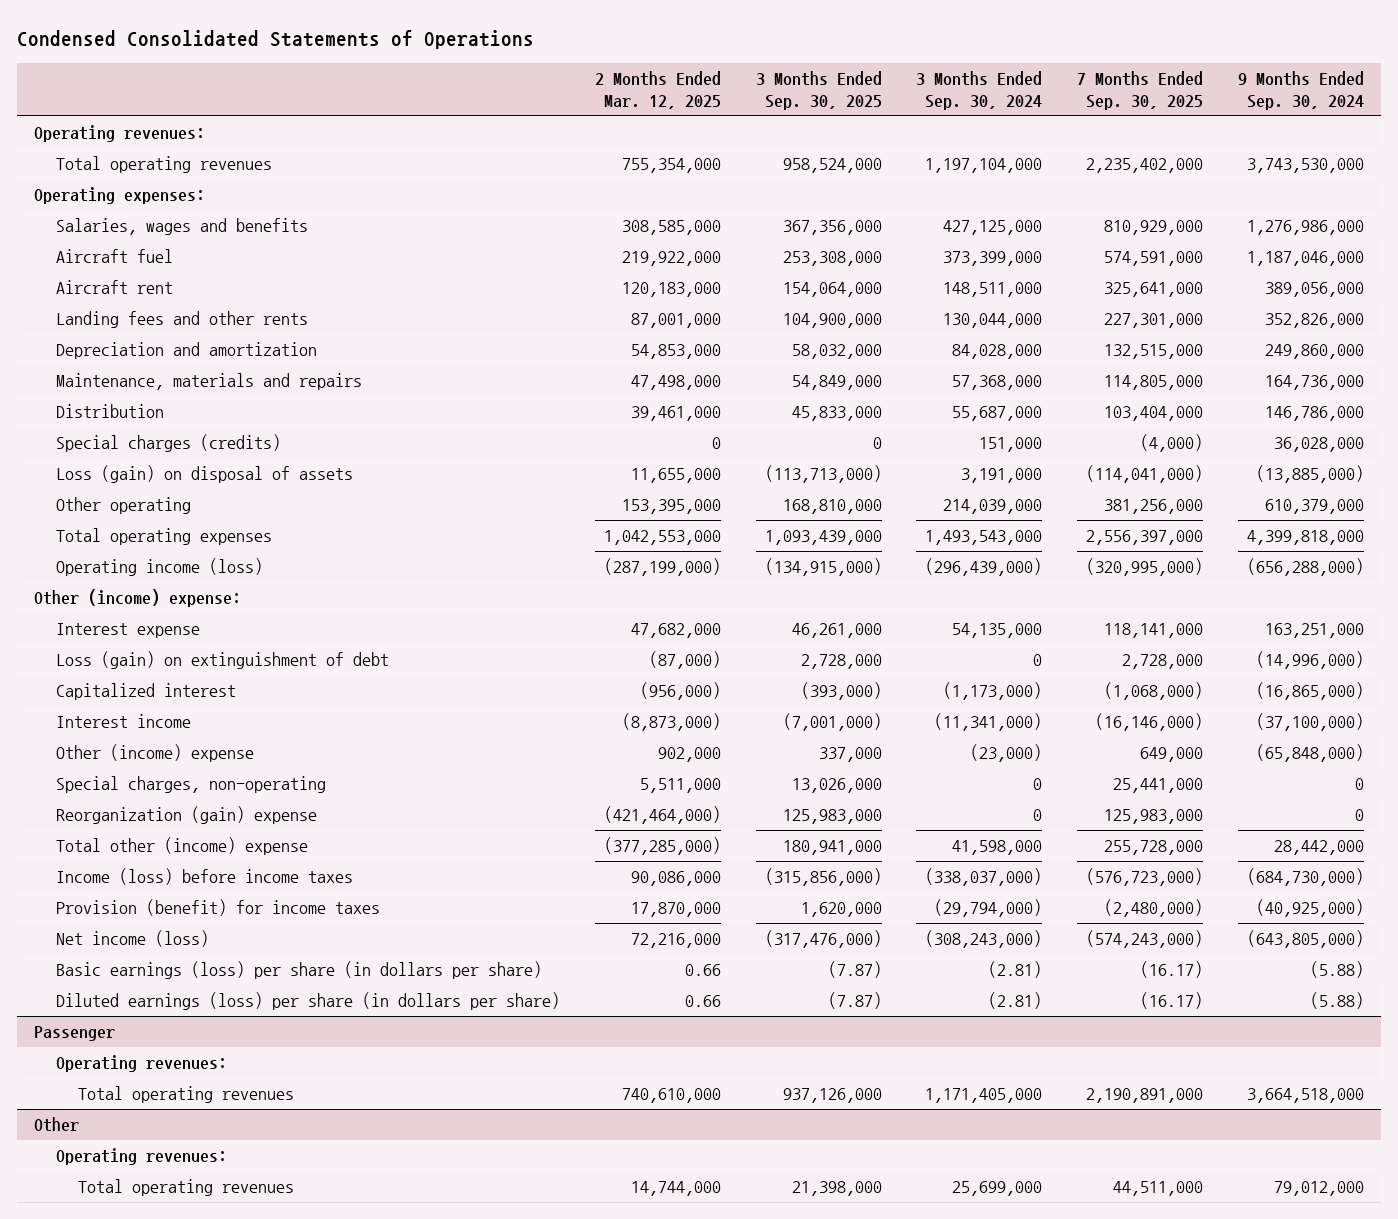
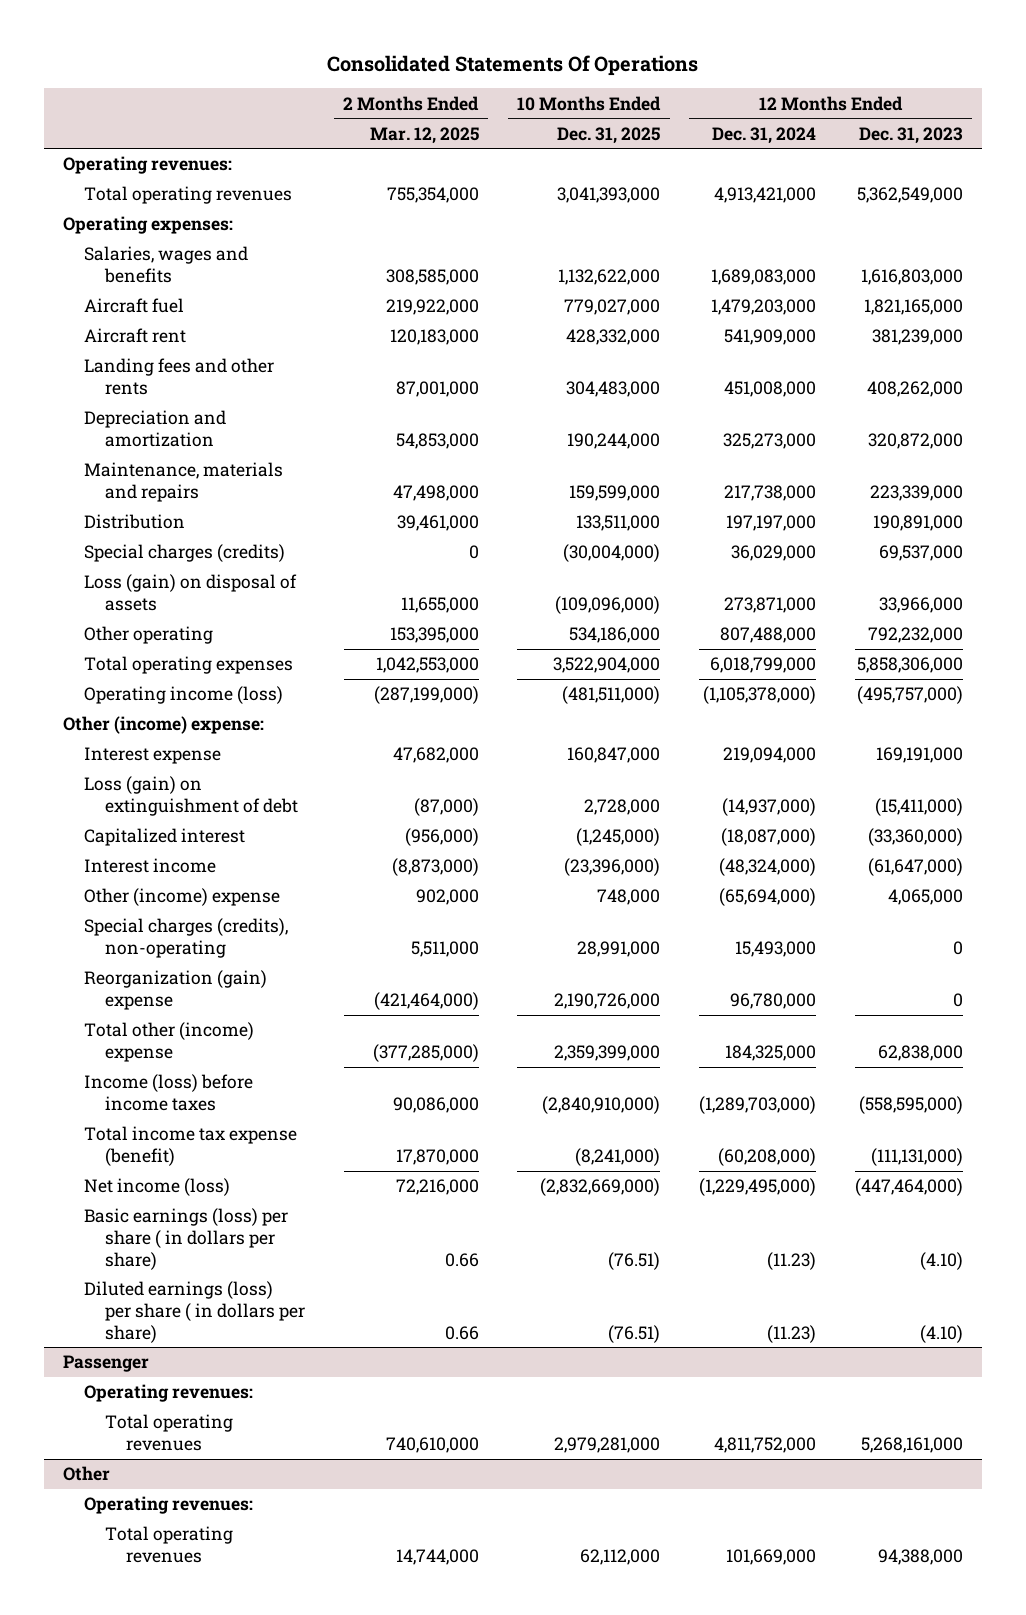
- Condensed Consolidated Statements of Operations
+ Consolidated Statements Of Operations
- | 2 Months Ended Mar. 12, 2025 | 3 Months Ended Sep. 30, 2025 | 3 Months Ended Sep. 30, 2024 | 7 Months Ended Sep. 30, 2025 | 9 Months Ended Sep. 30, 2024
+ | 2 Months Ended Mar. 12, 2025 | 10 Months Ended Dec. 31, 2025 | 12 Months Ended Dec. 31, 2024 | 12 Months Ended Dec. 31, 2023
- Special charges, non-operating | 5,511,000 | 13,026,000 | 0 | 25,441,000 | 0
+ Special charges (credits), non-operating | 5,511,000 | 28,991,000 | 15,493,000 | 0
- Provision (benefit) for income taxes | 17,870,000 | 1,620,000 | (29,794,000) | (2,480,000) | (40,925,000)
+ Total income tax expense (benefit) | 17,870,000 | (8,241,000) | (60,208,000) | (111,131,000)
- Basic earnings (loss) per share (in dollars per share) | 0.66 | (7.87) | (2.81) | (16.17) | (5.88)
- Diluted earnings (loss) per share (in dollars per share) | 0.66 | (7.87) | (2.81) | (16.17) | (5.88)
+ Basic earnings (loss) per share ( in dollars per share) | 0.66 | (76.51) | (11.23) | (4.10)
+ Diluted earnings (loss) per share ( in dollars per share) | 0.66 | (76.51) | (11.23) | (4.10)

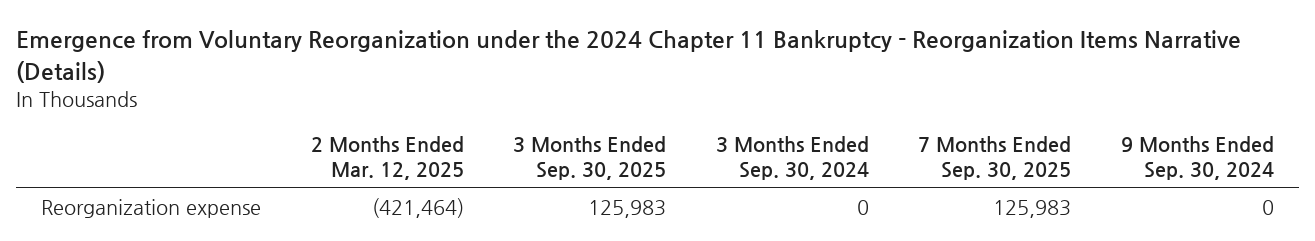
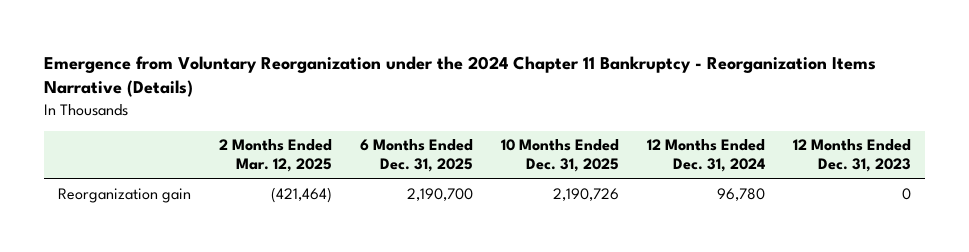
- | 2 Months Ended Mar. 12, 2025 | 3 Months Ended Sep. 30, 2025 | 3 Months Ended Sep. 30, 2024 | 7 Months Ended Sep. 30, 2025 | 9 Months Ended Sep. 30, 2024
+ | 2 Months Ended Mar. 12, 2025 | 6 Months Ended Dec. 31, 2025 | 10 Months Ended Dec. 31, 2025 | 12 Months Ended Dec. 31, 2024 | 12 Months Ended Dec. 31, 2023
- Reorganization expense | (421,464) | 125,983 | 0 | 125,983 | 0
+ Reorganization gain | (421,464) | 2,190,700 | 2,190,726 | 96,780 | 0

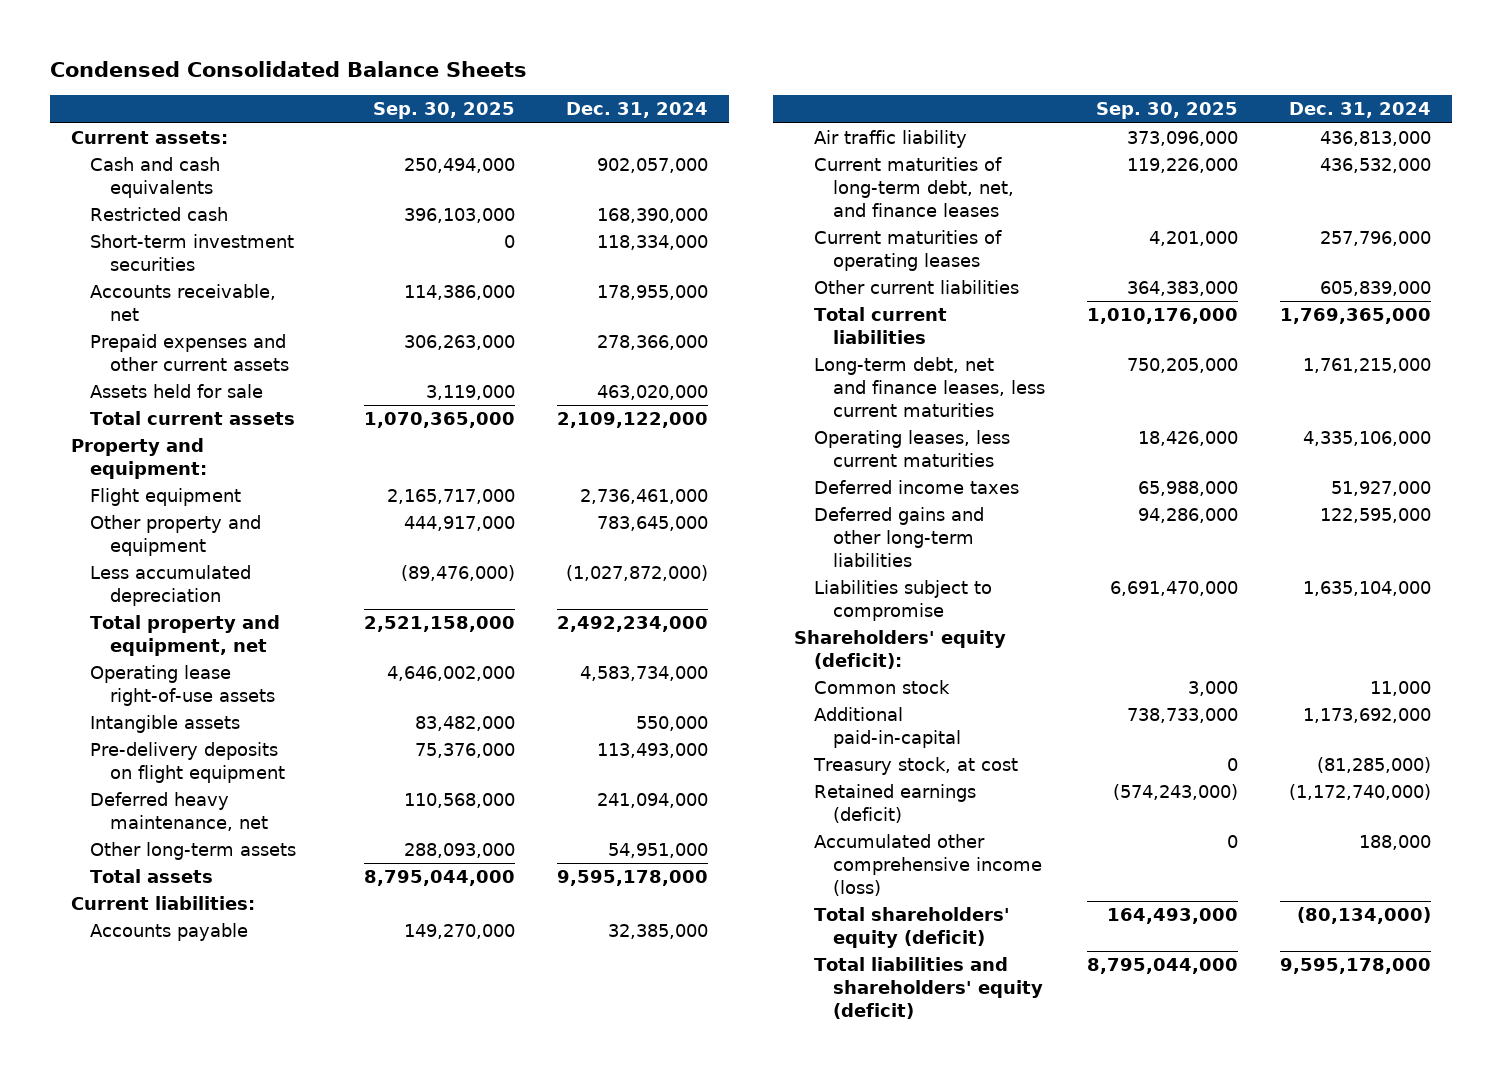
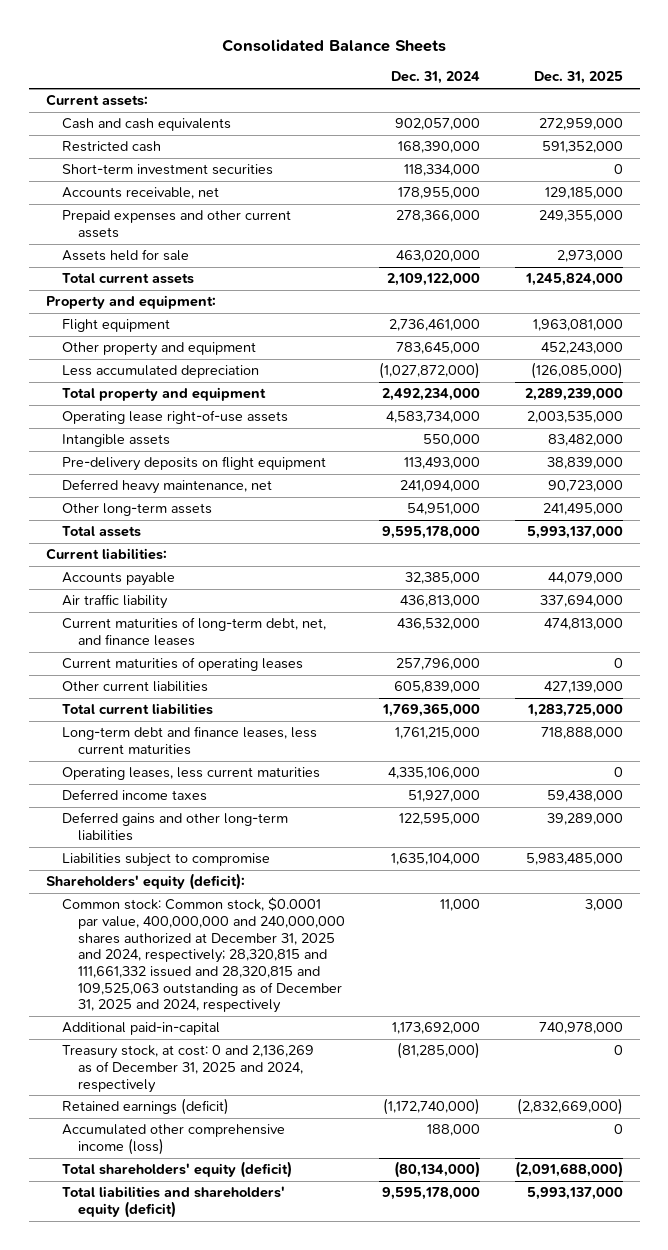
- Condensed Consolidated Balance Sheets
+ Consolidated Balance Sheets
- | Sep. 30, 2025 | Dec. 31, 2024
+ | Dec. 31, 2024 | Dec. 31, 2025
- Total property and equipment, net | 2,521,158,000 | 2,492,234,000
+ Total property and equipment | 2,492,234,000 | 2,289,239,000
- Long-term debt, net and finance leases, less current maturities | 750,205,000 | 1,761,215,000
+ Long-term debt and finance leases, less current maturities | 1,761,215,000 | 718,888,000
- Common stock | 3,000 | 11,000
+ Common stock: Common stock, $0.0001 par value, 400,000,000 and 240,000,000 shares authorized at December 31, 2025 and 2024, respectively; 28,320,815 and 111,661,332 issued and 28,320,815 and 109,525,063 outstanding as of December 31, 2025 and 2024, respectively | 11,000 | 3,000
- Treasury stock, at cost | 0 | (81,285,000)
+ Treasury stock, at cost: 0 and 2,136,269 as of December 31, 2025 and 2024, respectively | (81,285,000) | 0

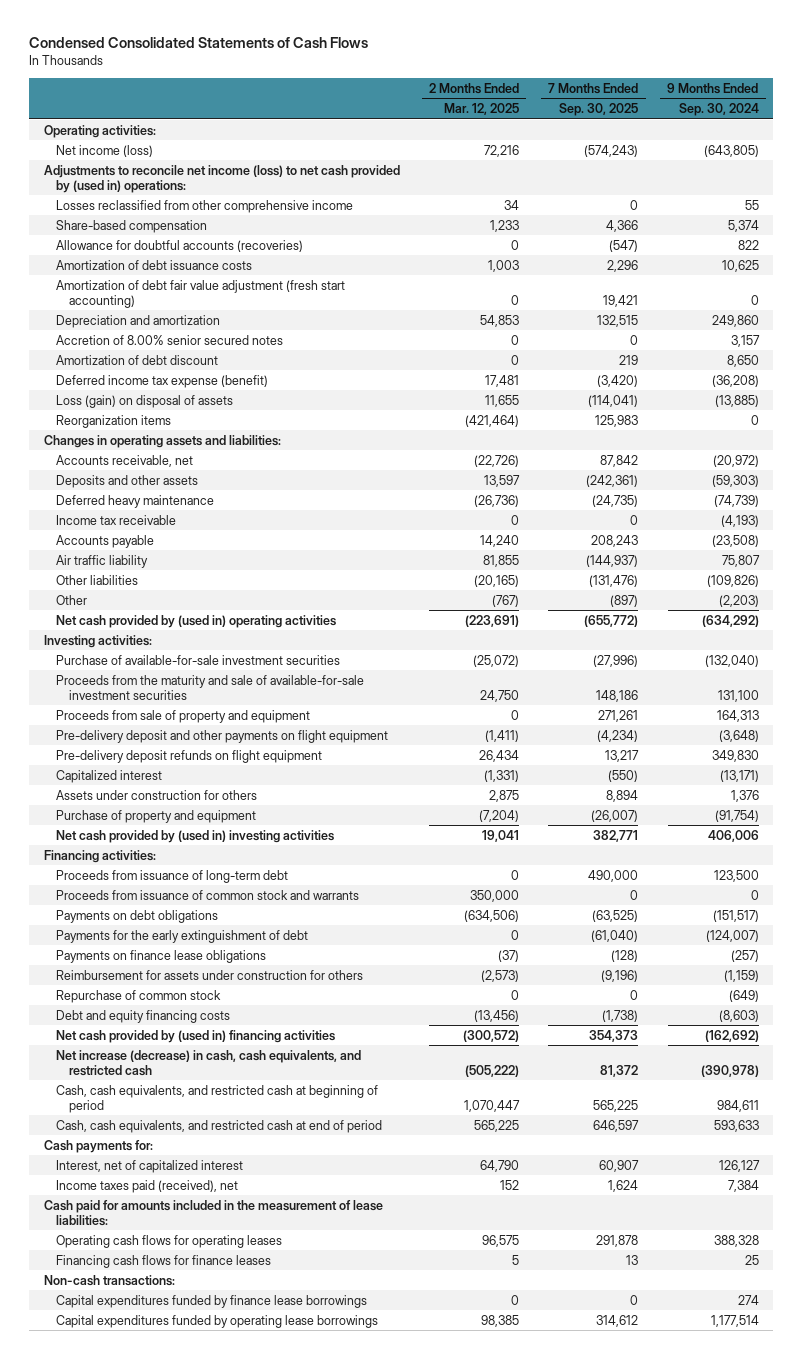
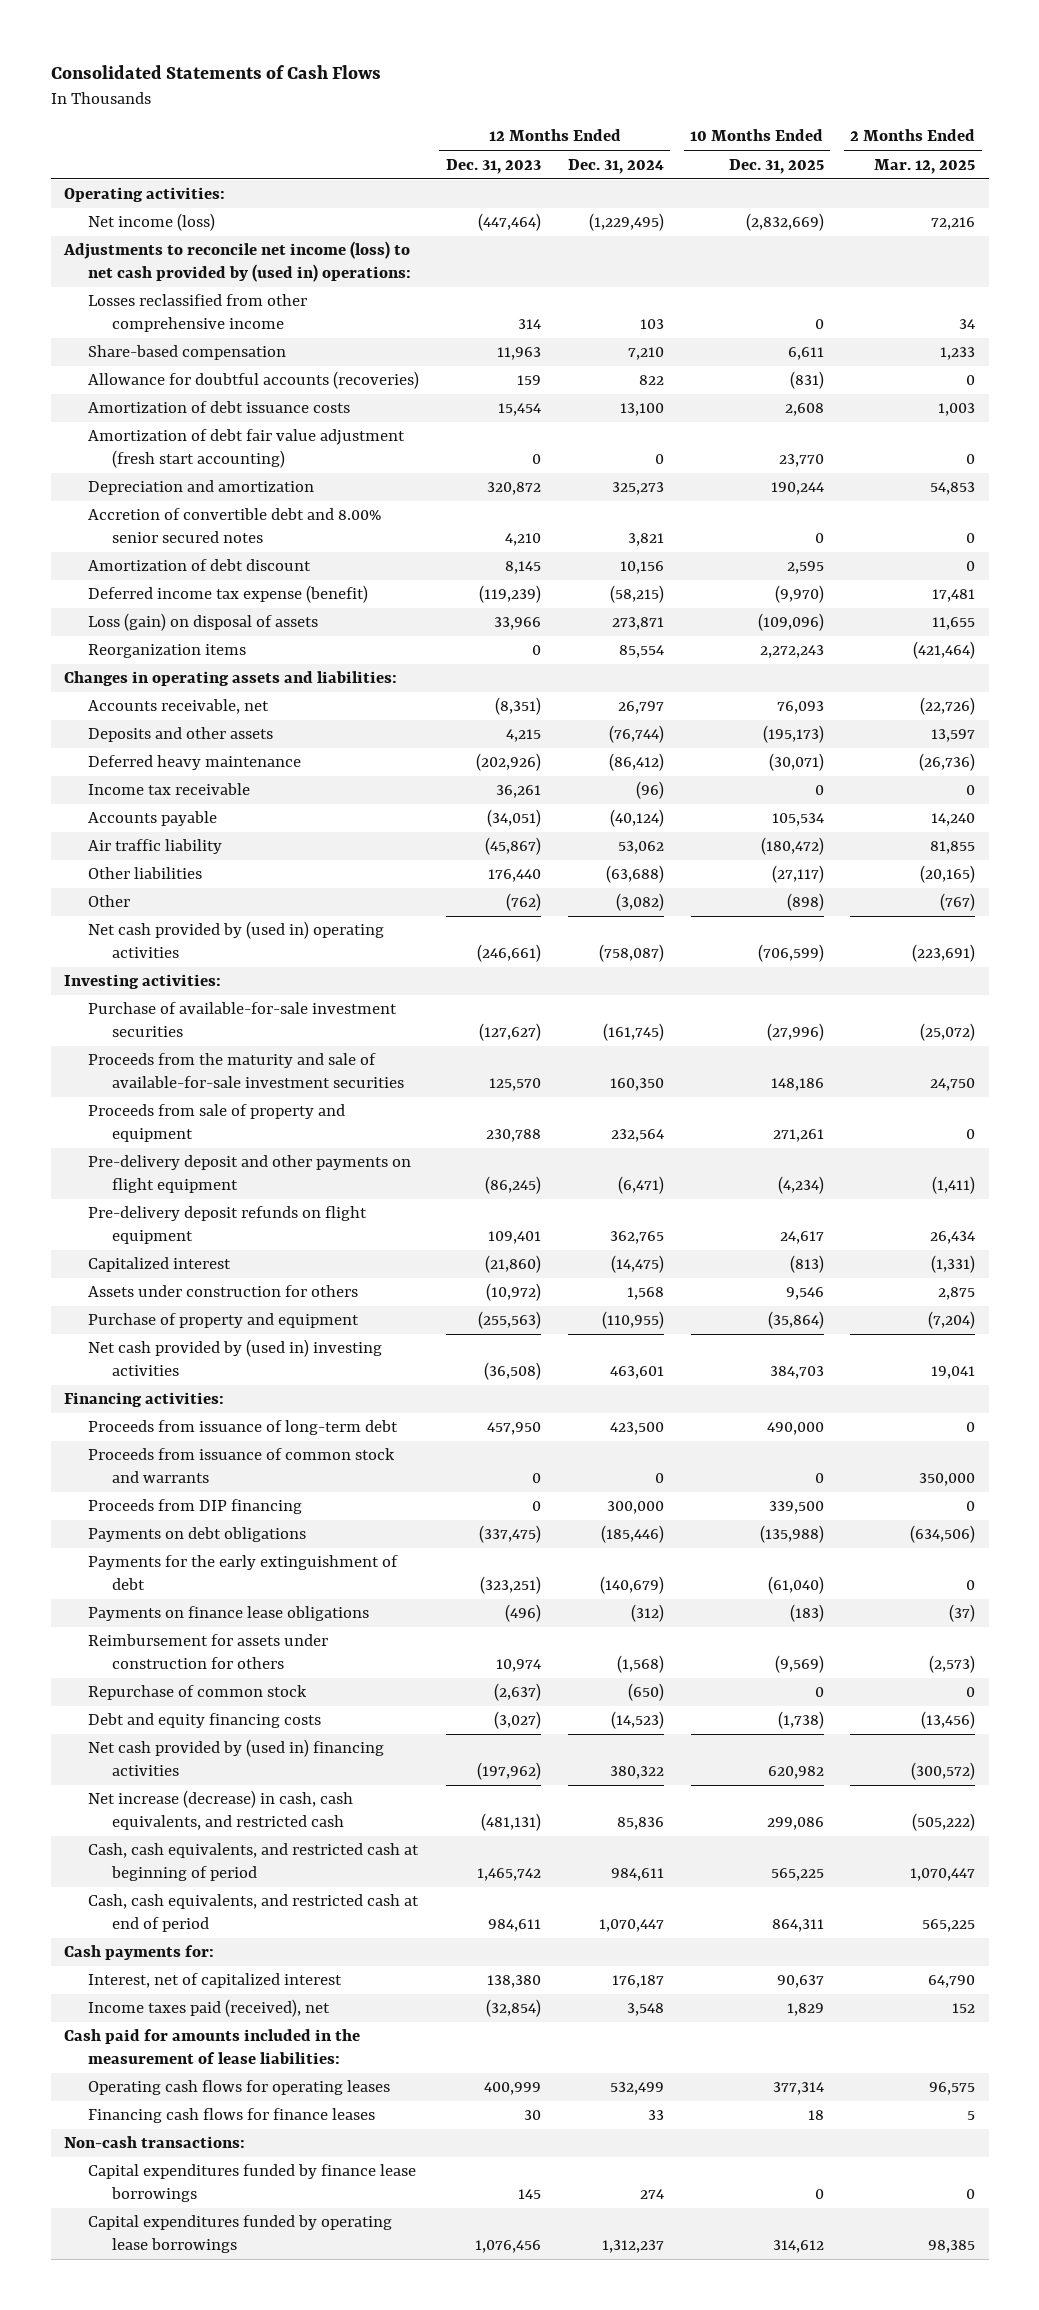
- Condensed Consolidated Statements of Cash Flows
+ Consolidated Statements of Cash Flows
- | 2 Months Ended Mar. 12, 2025 | 7 Months Ended Sep. 30, 2025 | 9 Months Ended Sep. 30, 2024
+ | 12 Months Ended Dec. 31, 2023 | 12 Months Ended Dec. 31, 2024 | 10 Months Ended Dec. 31, 2025 | 2 Months Ended Mar. 12, 2025
- Accretion of 8.00% senior secured notes | 0 | 0 | 3,157
+ Accretion of convertible debt and 8.00% senior secured notes | 4,210 | 3,821 | 0 | 0
+ Proceeds from DIP financing | 0 | 300,000 | 339,500 | 0

